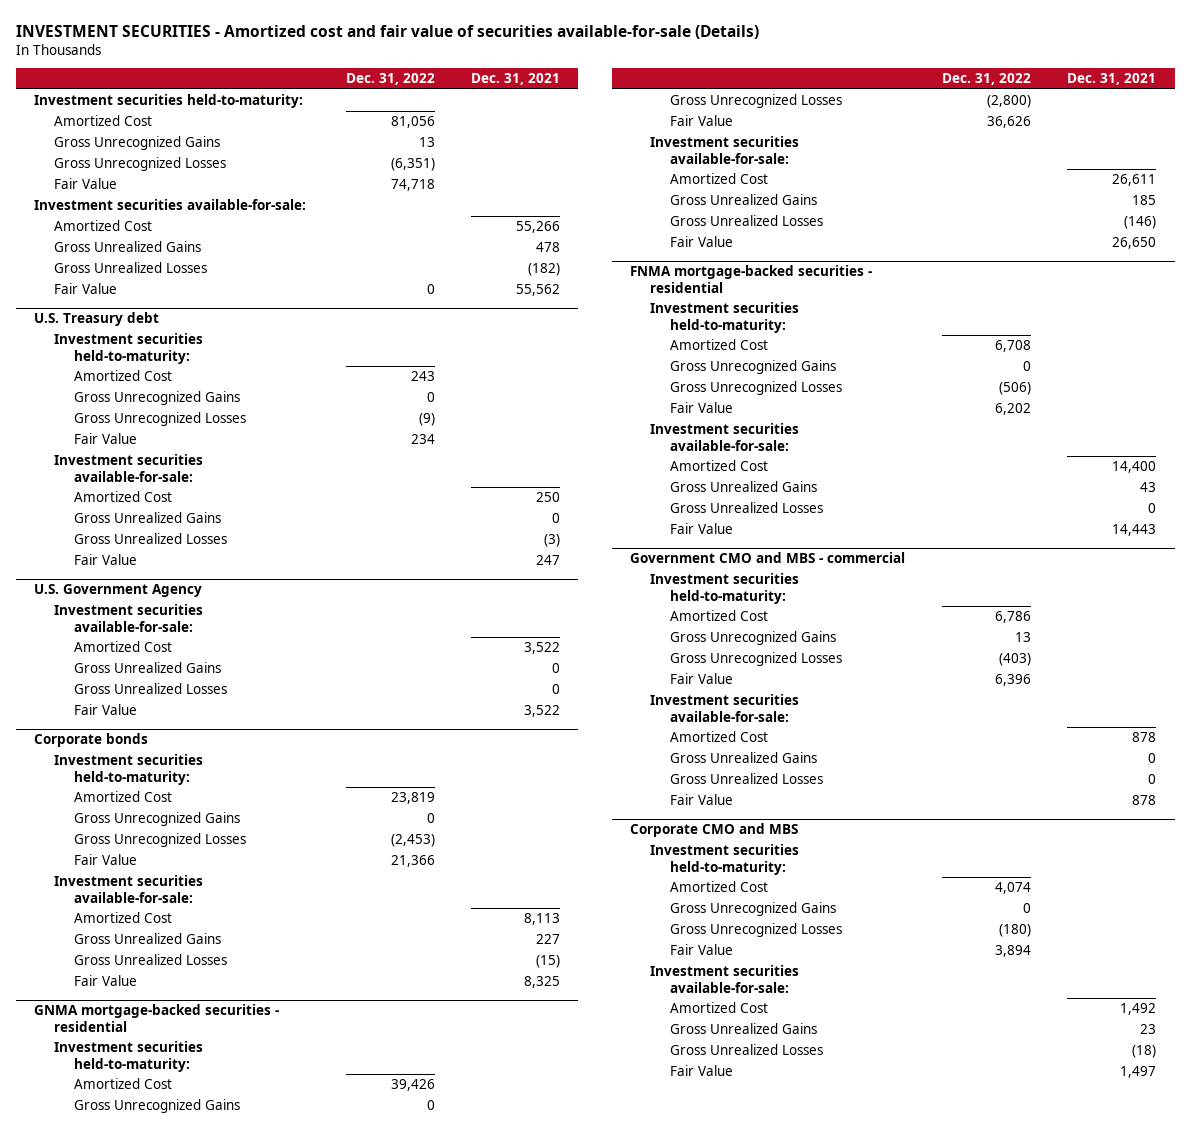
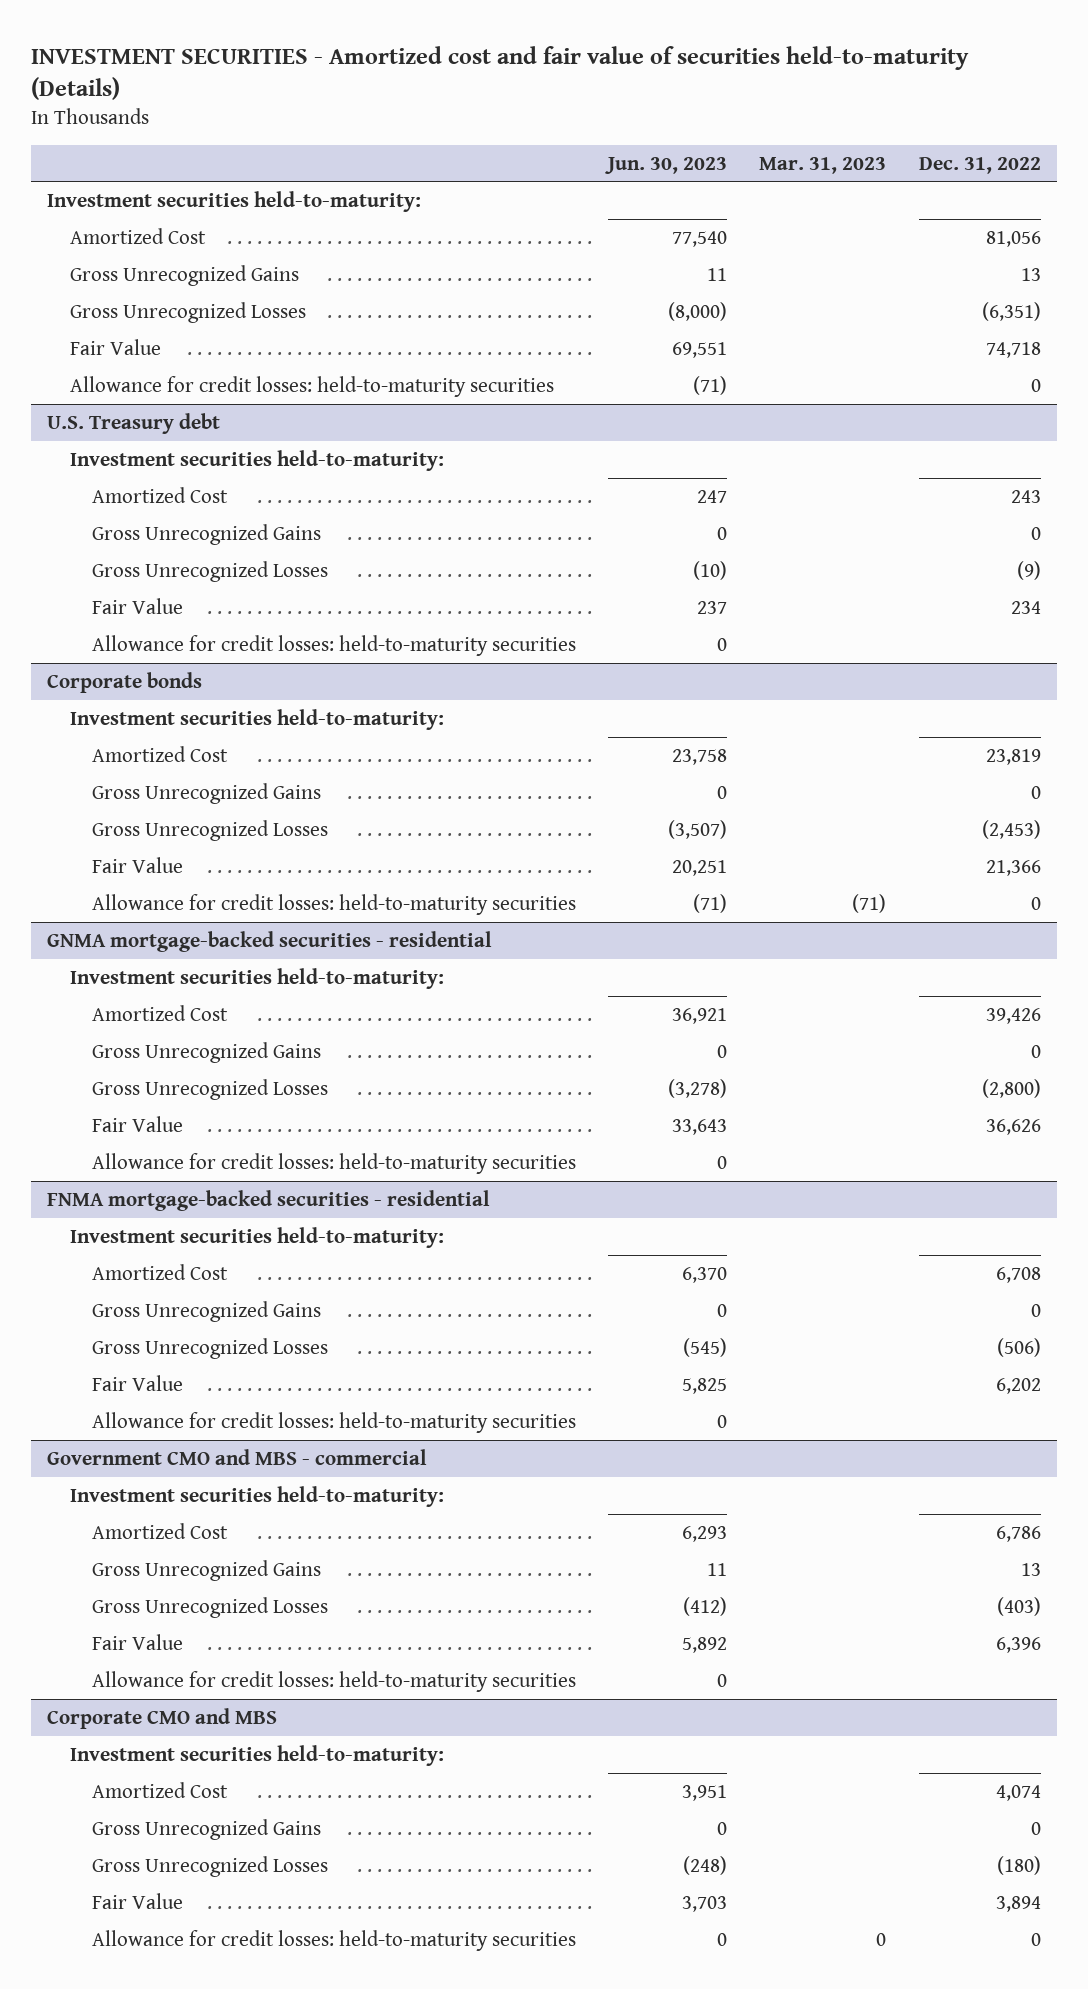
- INVESTMENT SECURITIES - Amortized cost and fair value of securities available-for-sale (Details)
+ INVESTMENT SECURITIES - Amortized cost and fair value of securities held-to-maturity (Details)
- | Dec. 31, 2022 | Dec. 31, 2021
+ | Jun. 30, 2023 | Mar. 31, 2023 | Dec. 31, 2022
- Investment securities available-for-sale:
- Amortized Cost | | 55,266
- Gross Unrealized Gains | | 478
- Gross Unrealized Losses | | (182)
- Fair Value | 0 | 55,562
+ Allowance for credit losses: held-to-maturity securities | (71) | | 0
@ U.S. Treasury debt
- Investment securities available-for-sale:
- Amortized Cost | | 250
- Gross Unrealized Gains | | 0
- Gross Unrealized Losses | | (3)
- Fair Value | | 247
- U.S. Government Agency
- Investment securities available-for-sale:
- Amortized Cost | | 3,522
- Gross Unrealized Gains | | 0
- Gross Unrealized Losses | | 0
- Fair Value | | 3,522
@ U.S. Treasury debt
+ Allowance for credit losses: held-to-maturity securities | 0 | |
@ Corporate bonds
- Investment securities available-for-sale:
- Amortized Cost | | 8,113
- Gross Unrealized Gains | | 227
- Gross Unrealized Losses | | (15)
- Fair Value | | 8,325
+ Allowance for credit losses: held-to-maturity securities | (71) | (71) | 0
@ GNMA mortgage-backed securities - residential
- Investment securities available-for-sale:
- Amortized Cost | | 26,611
- Gross Unrealized Gains | | 185
- Gross Unrealized Losses | | (146)
- Fair Value | | 26,650
+ Allowance for credit losses: held-to-maturity securities | 0 | |
@ FNMA mortgage-backed securities - residential
- Investment securities available-for-sale:
- Amortized Cost | | 14,400
- Gross Unrealized Gains | | 43
- Gross Unrealized Losses | | 0
- Fair Value | | 14,443
+ Allowance for credit losses: held-to-maturity securities | 0 | |
@ Government CMO and MBS - commercial
- Investment securities available-for-sale:
- Amortized Cost | | 878
- Gross Unrealized Gains | | 0
- Gross Unrealized Losses | | 0
- Fair Value | | 878
+ Allowance for credit losses: held-to-maturity securities | 0 | |
@ Corporate CMO and MBS
- Investment securities available-for-sale:
- Amortized Cost | | 1,492
- Gross Unrealized Gains | | 23
- Gross Unrealized Losses | | (18)
- Fair Value | | 1,497
+ Allowance for credit losses: held-to-maturity securities | 0 | 0 | 0

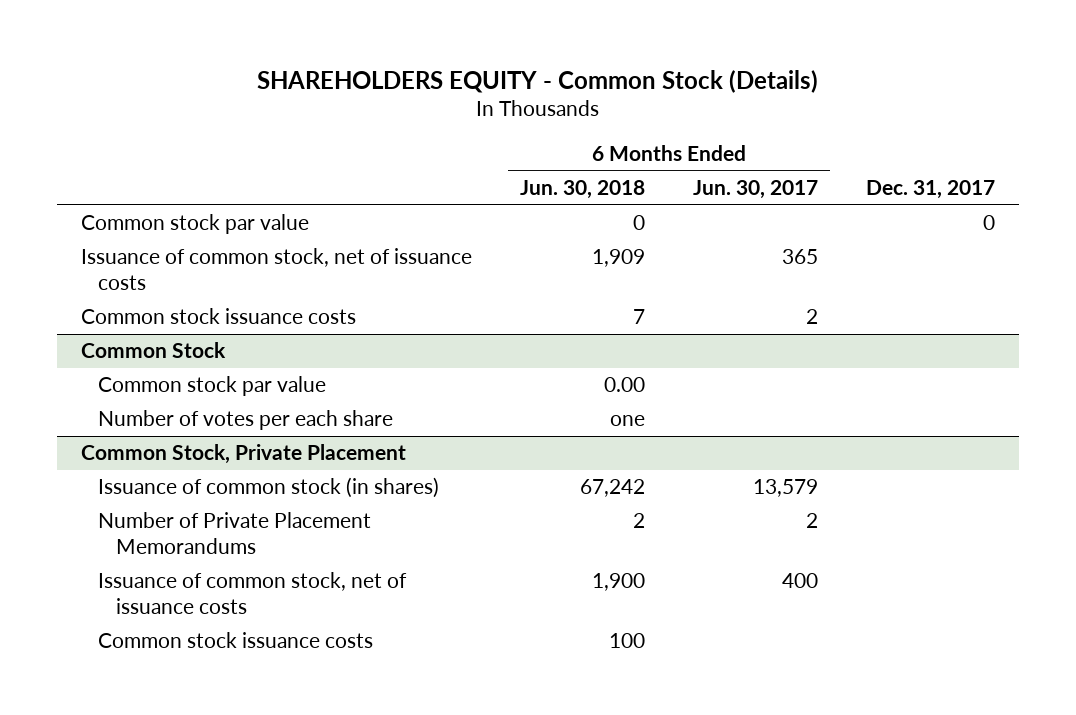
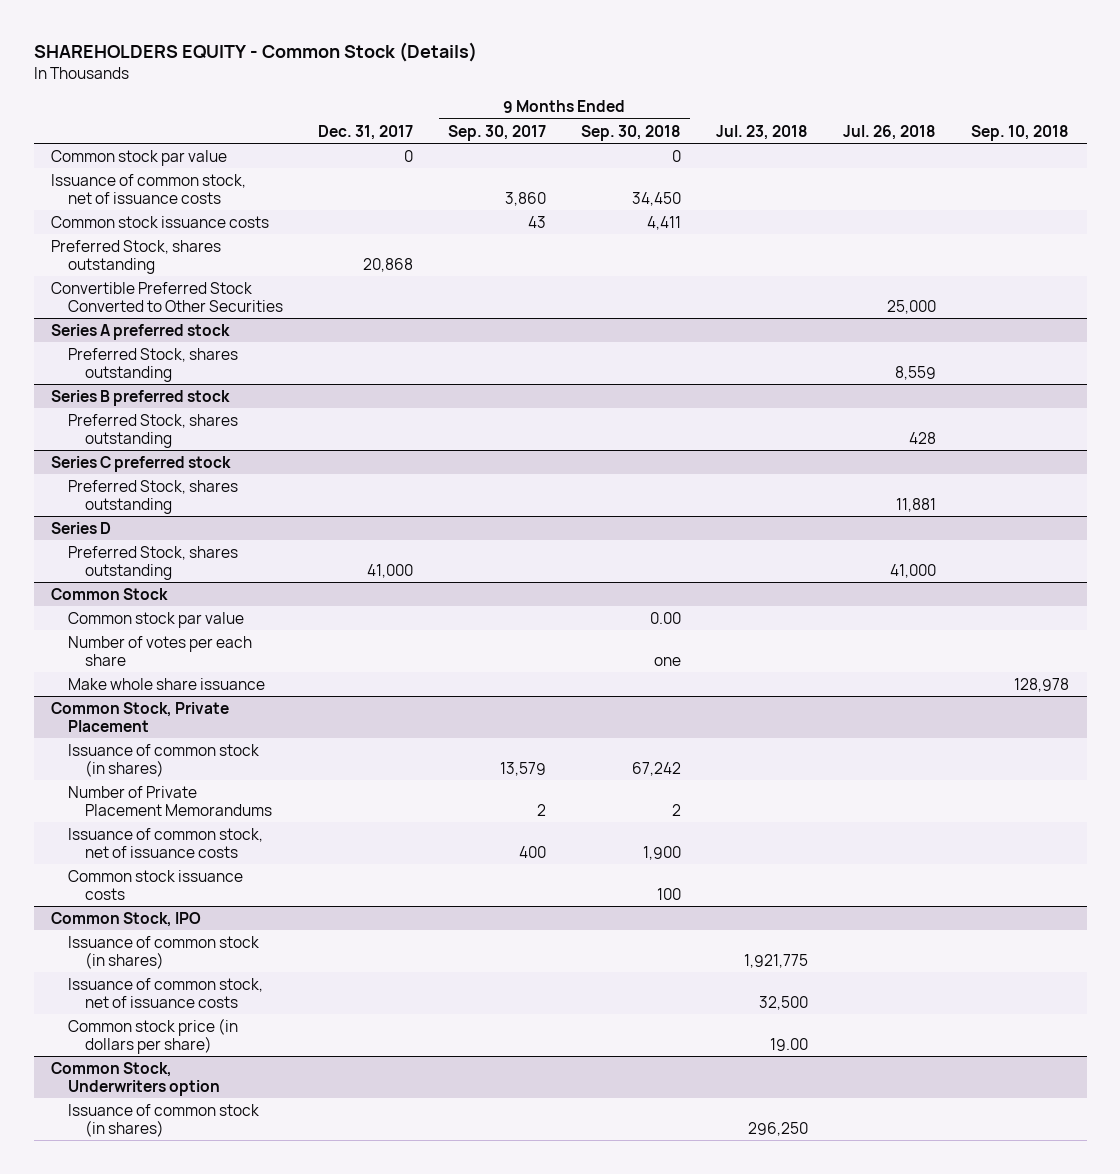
- | 6 Months Ended Jun. 30, 2018 | 6 Months Ended Jun. 30, 2017 | Dec. 31, 2017
+ | Dec. 31, 2017 | 9 Months Ended Sep. 30, 2017 | 9 Months Ended Sep. 30, 2018 | Jul. 23, 2018 | Jul. 26, 2018 | Sep. 10, 2018
+ Preferred Stock, shares outstanding | 20,868 | | | | |
+ Convertible Preferred Stock Converted to Other Securities | | | | | 25,000 |
+ Series A preferred stock
+ Preferred Stock, shares outstanding | | | | | 8,559 |
+ Series B preferred stock
+ Preferred Stock, shares outstanding | | | | | 428 |
+ Series C preferred stock
+ Preferred Stock, shares outstanding | | | | | 11,881 |
+ Series D
+ Preferred Stock, shares outstanding | 41,000 | | | | 41,000 |
@ Common Stock
+ Make whole share issuance | | | | | | 128,978
+ Common Stock, IPO
+ Issuance of common stock (in shares) | | | | 1,921,775 | |
+ Issuance of common stock, net of issuance costs | | | | 32,500 | |
+ Common stock price (in dollars per share) | | | | 19.00 | |
+ Common Stock, Underwriters option
+ Issuance of common stock (in shares) | | | | 296,250 | |

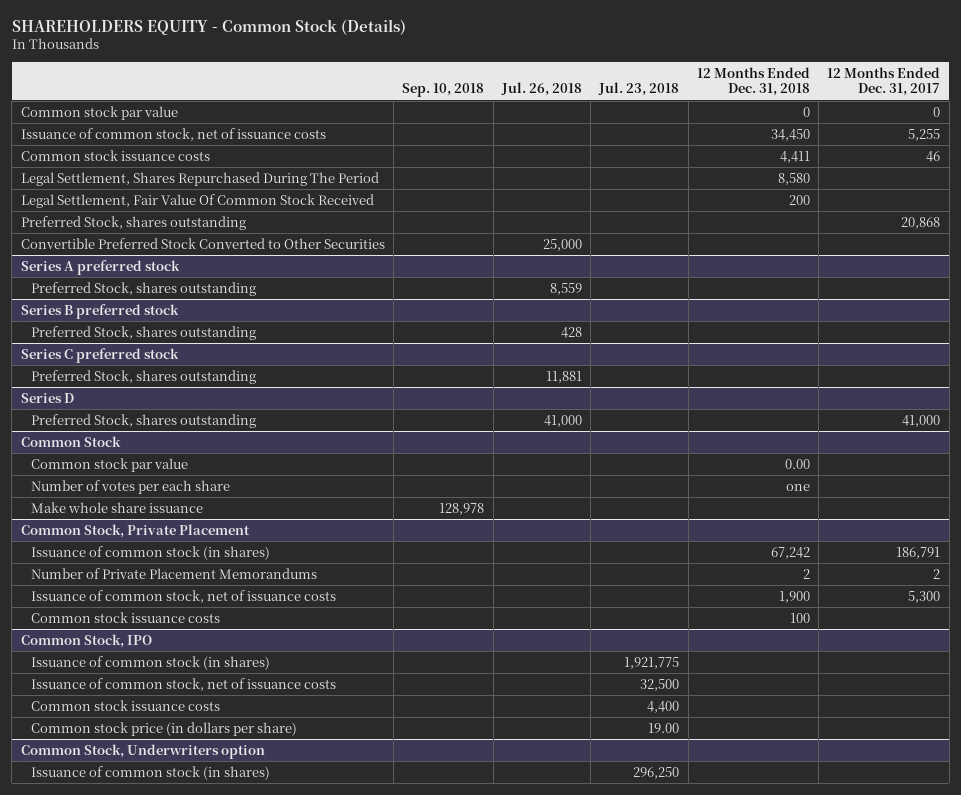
- | Dec. 31, 2017 | 9 Months Ended Sep. 30, 2017 | 9 Months Ended Sep. 30, 2018 | Jul. 23, 2018 | Jul. 26, 2018 | Sep. 10, 2018
+ | Sep. 10, 2018 | Jul. 26, 2018 | Jul. 23, 2018 | 12 Months Ended Dec. 31, 2018 | 12 Months Ended Dec. 31, 2017
+ Legal Settlement, Shares Repurchased During The Period | | | | 8,580 |
+ Legal Settlement, Fair Value Of Common Stock Received | | | | 200 |
@ Common Stock, IPO
+ Common stock issuance costs | | | 4,400 | |

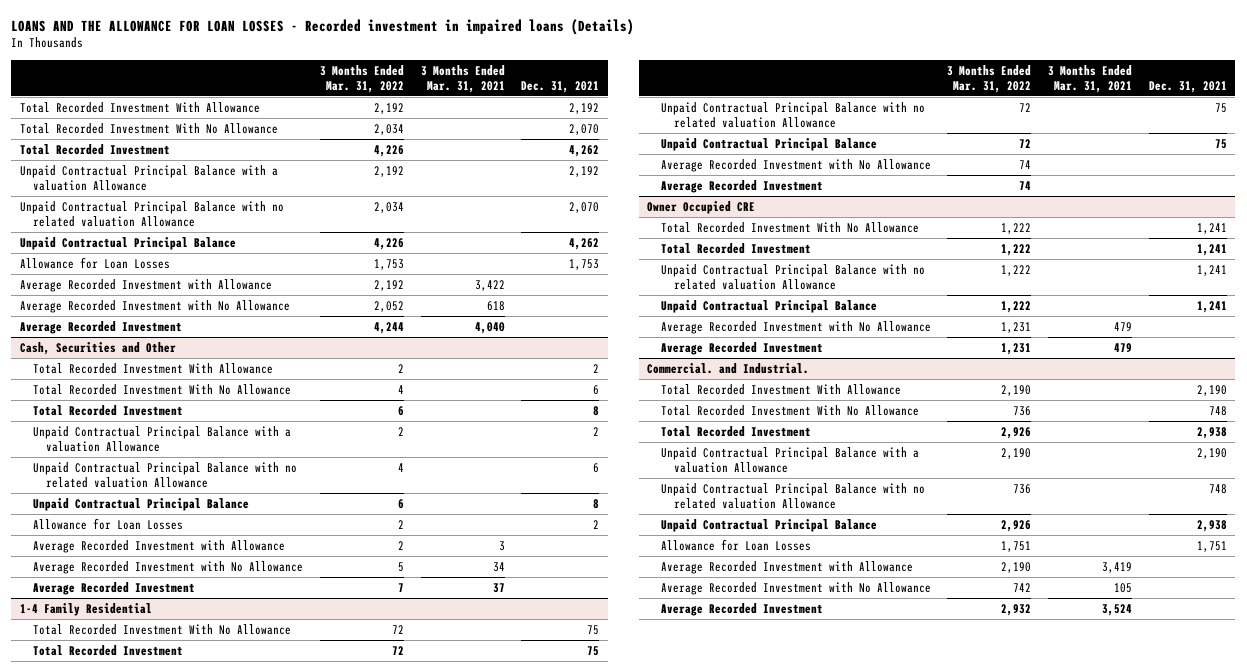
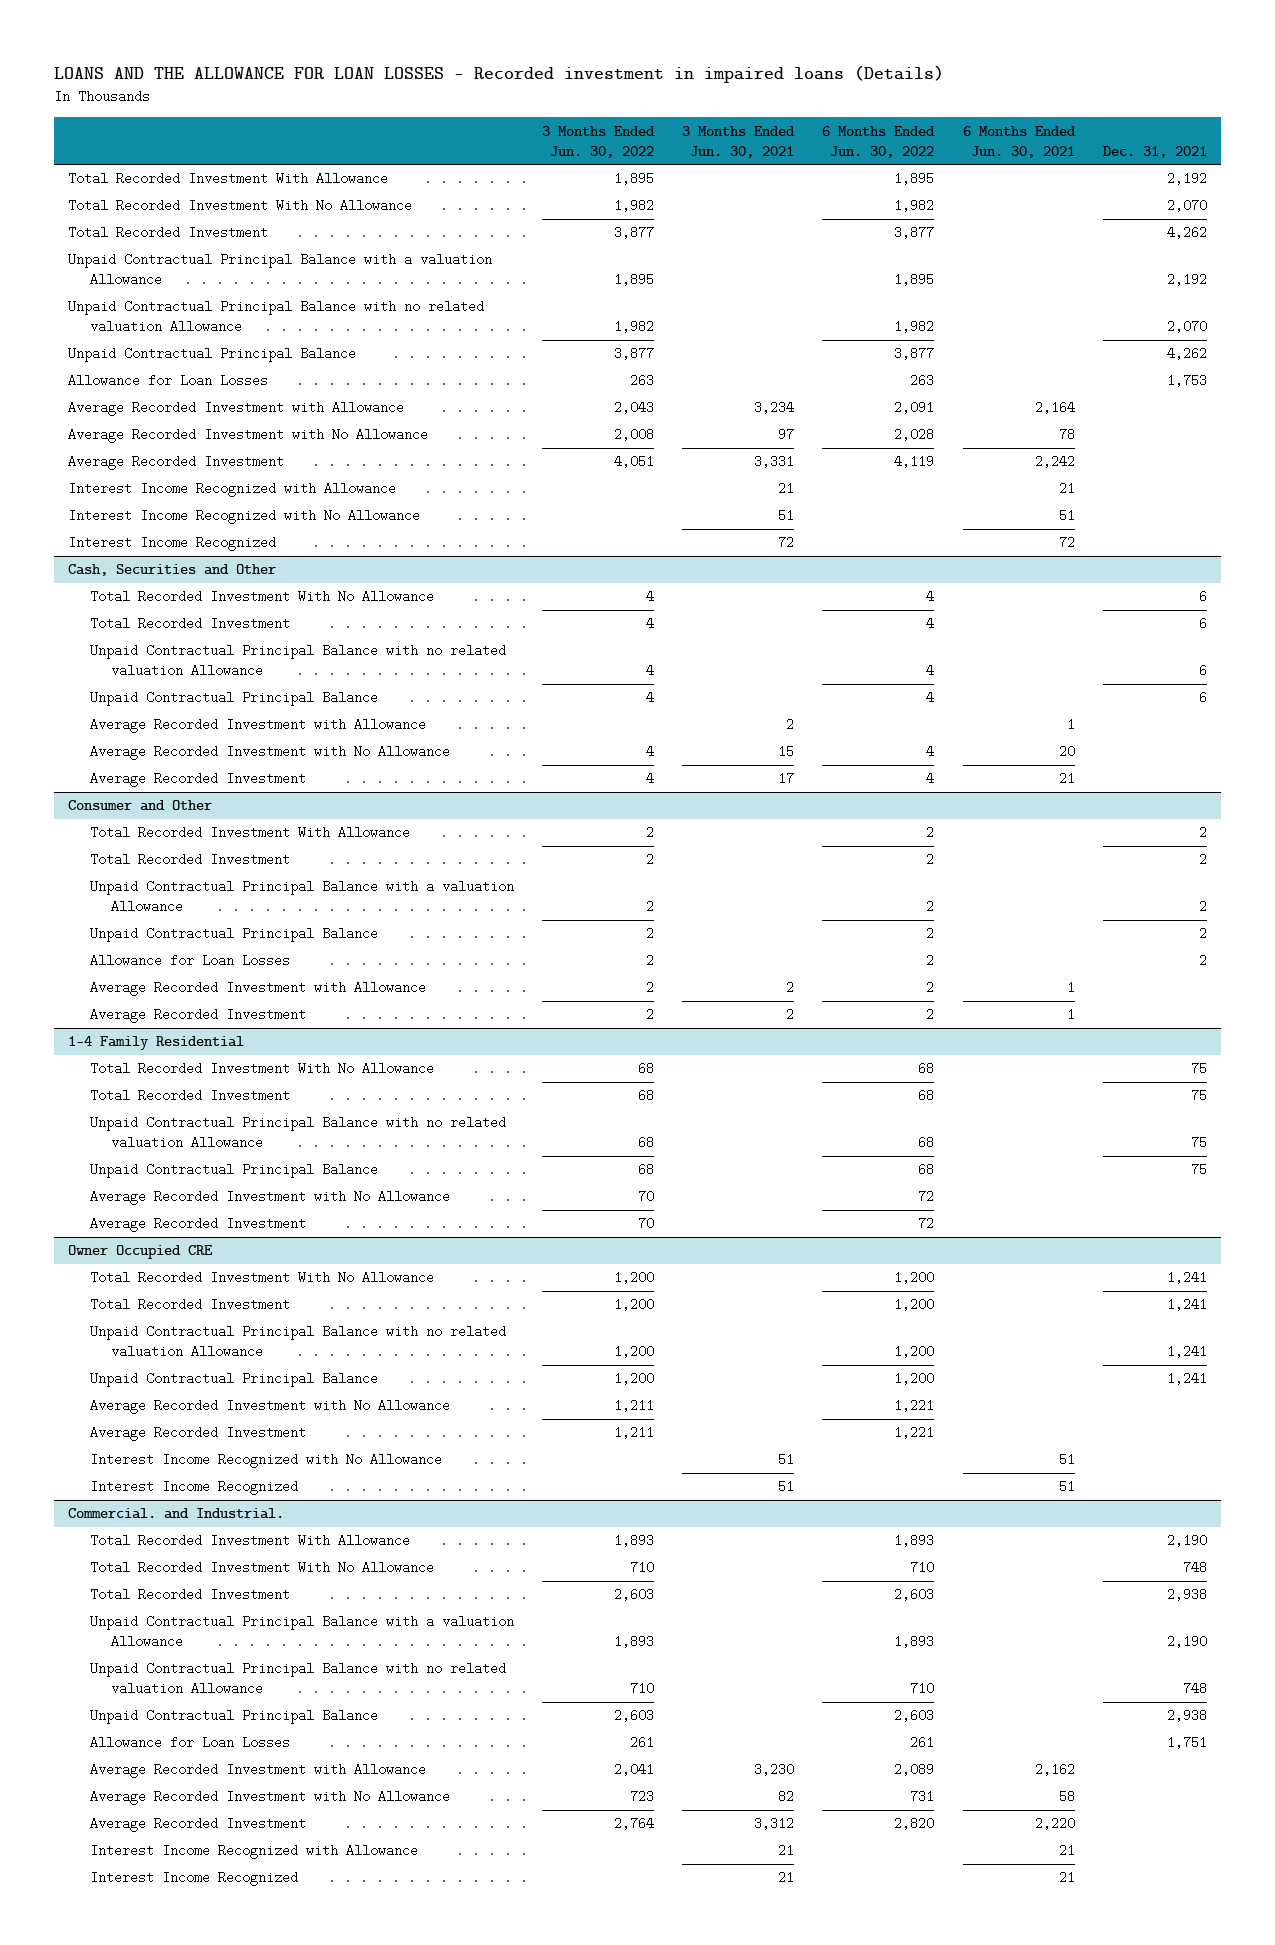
- | 3 Months Ended Mar. 31, 2022 | 3 Months Ended Mar. 31, 2021 | Dec. 31, 2021
+ | 3 Months Ended Jun. 30, 2022 | 3 Months Ended Jun. 30, 2021 | 6 Months Ended Jun. 30, 2022 | 6 Months Ended Jun. 30, 2021 | Dec. 31, 2021
+ Interest Income Recognized with Allowance | | 21 | | 21 |
+ Interest Income Recognized with No Allowance | | 51 | | 51 |
+ Interest Income Recognized | | 72 | | 72 |
@ Cash, Securities and Other
- Total Recorded Investment With Allowance | 2 | | 2
- Total Recorded Investment | 6 | | 8
- Unpaid Contractual Principal Balance with a valuation Allowance | 2 | | 2
+ Total Recorded Investment | 4 | | 4 | | 6
- Unpaid Contractual Principal Balance | 6 | | 8
- Allowance for Loan Losses | 2 | | 2
+ Unpaid Contractual Principal Balance | 4 | | 4 | | 6
+ Consumer and Other
+ Total Recorded Investment With Allowance | 2 | | 2 | | 2
+ Total Recorded Investment | 2 | | 2 | | 2
+ Unpaid Contractual Principal Balance with a valuation Allowance | 2 | | 2 | | 2
+ Unpaid Contractual Principal Balance | 2 | | 2 | | 2
+ Allowance for Loan Losses | 2 | | 2 | | 2
+ Average Recorded Investment with Allowance | 2 | 2 | 2 | 1 |
+ Average Recorded Investment | 2 | 2 | 2 | 1 |
@ Owner Occupied CRE
+ Interest Income Recognized with No Allowance | | 51 | | 51 |
+ Interest Income Recognized | | 51 | | 51 |
@ Commercial. and Industrial.
+ Interest Income Recognized with Allowance | | 21 | | 21 |
+ Interest Income Recognized | | 21 | | 21 |

